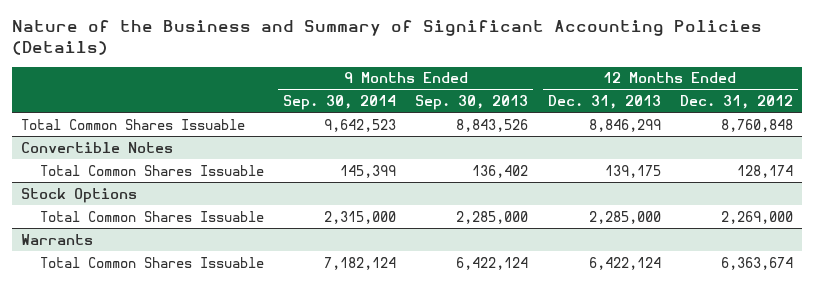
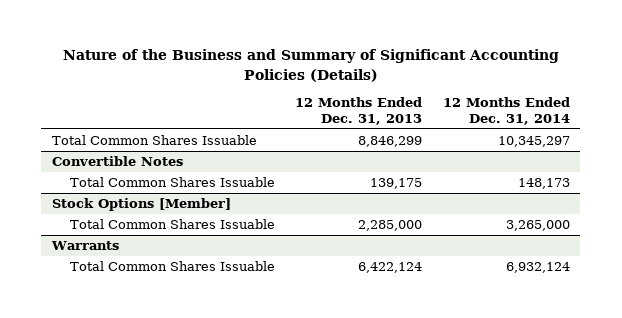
- | 9 Months Ended Sep. 30, 2014 | 9 Months Ended Sep. 30, 2013 | 12 Months Ended Dec. 31, 2013 | 12 Months Ended Dec. 31, 2012
+ | 12 Months Ended Dec. 31, 2013 | 12 Months Ended Dec. 31, 2014
- Stock Options
+ Stock Options [Member]

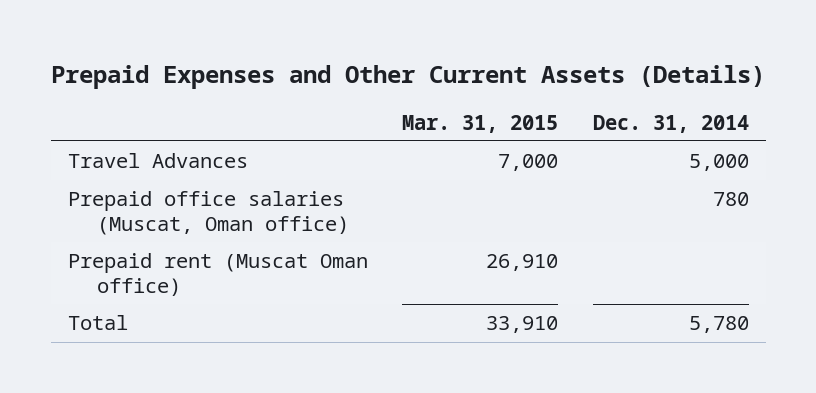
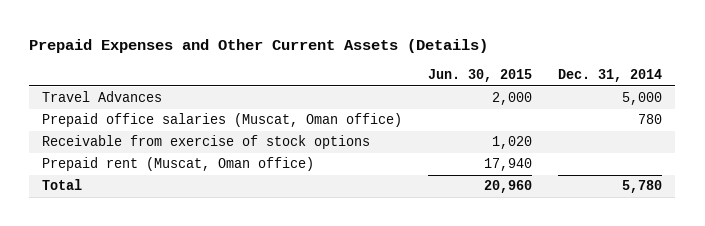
- | Mar. 31, 2015 | Dec. 31, 2014
+ | Jun. 30, 2015 | Dec. 31, 2014
- Prepaid rent (Muscat Oman office) | 26,910 |
+ Receivable from exercise of stock options | 1,020 |
+ Prepaid rent (Muscat, Oman office) | 17,940 |

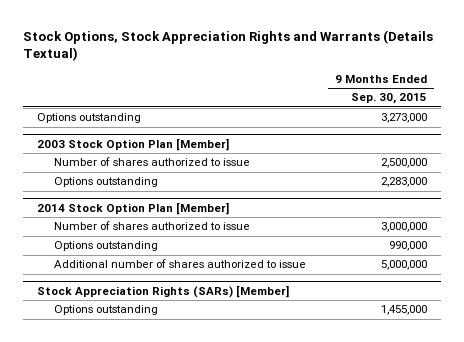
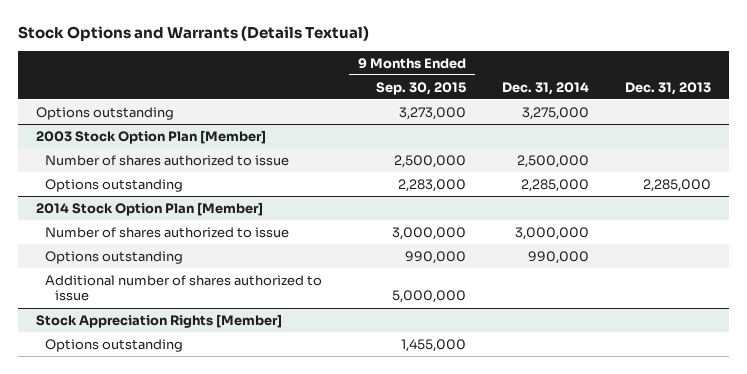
- Stock Options, Stock Appreciation Rights and Warrants (Details Textual)
+ Stock Options and Warrants (Details Textual)
- | 9 Months Ended Sep. 30, 2015
+ | 9 Months Ended Sep. 30, 2015 | Dec. 31, 2014 | Dec. 31, 2013
- Stock Appreciation Rights (SARs) [Member]
+ Stock Appreciation Rights [Member]

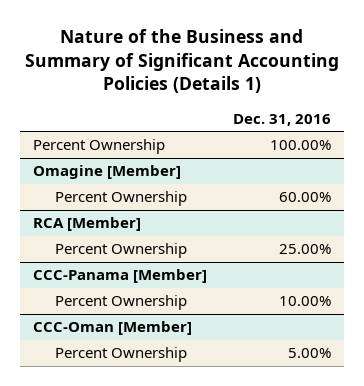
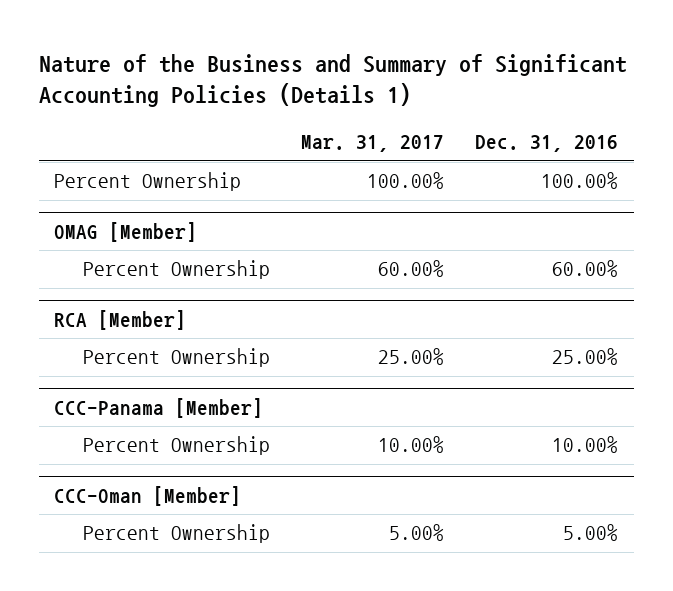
- | Dec. 31, 2016
+ | Mar. 31, 2017 | Dec. 31, 2016
- Omagine [Member]
+ OMAG [Member]

